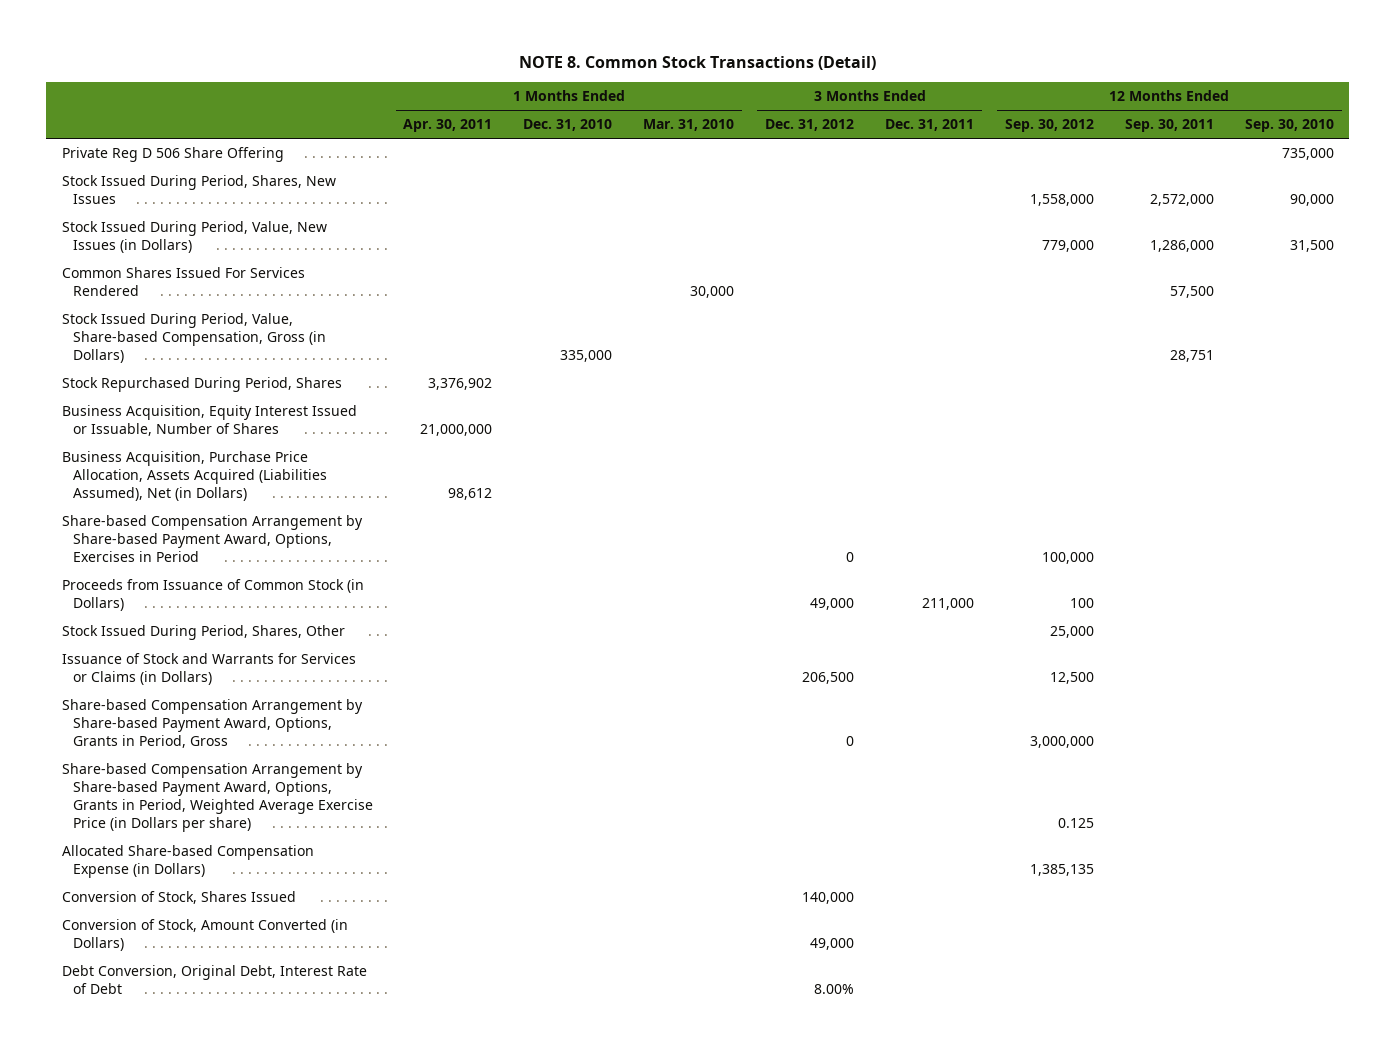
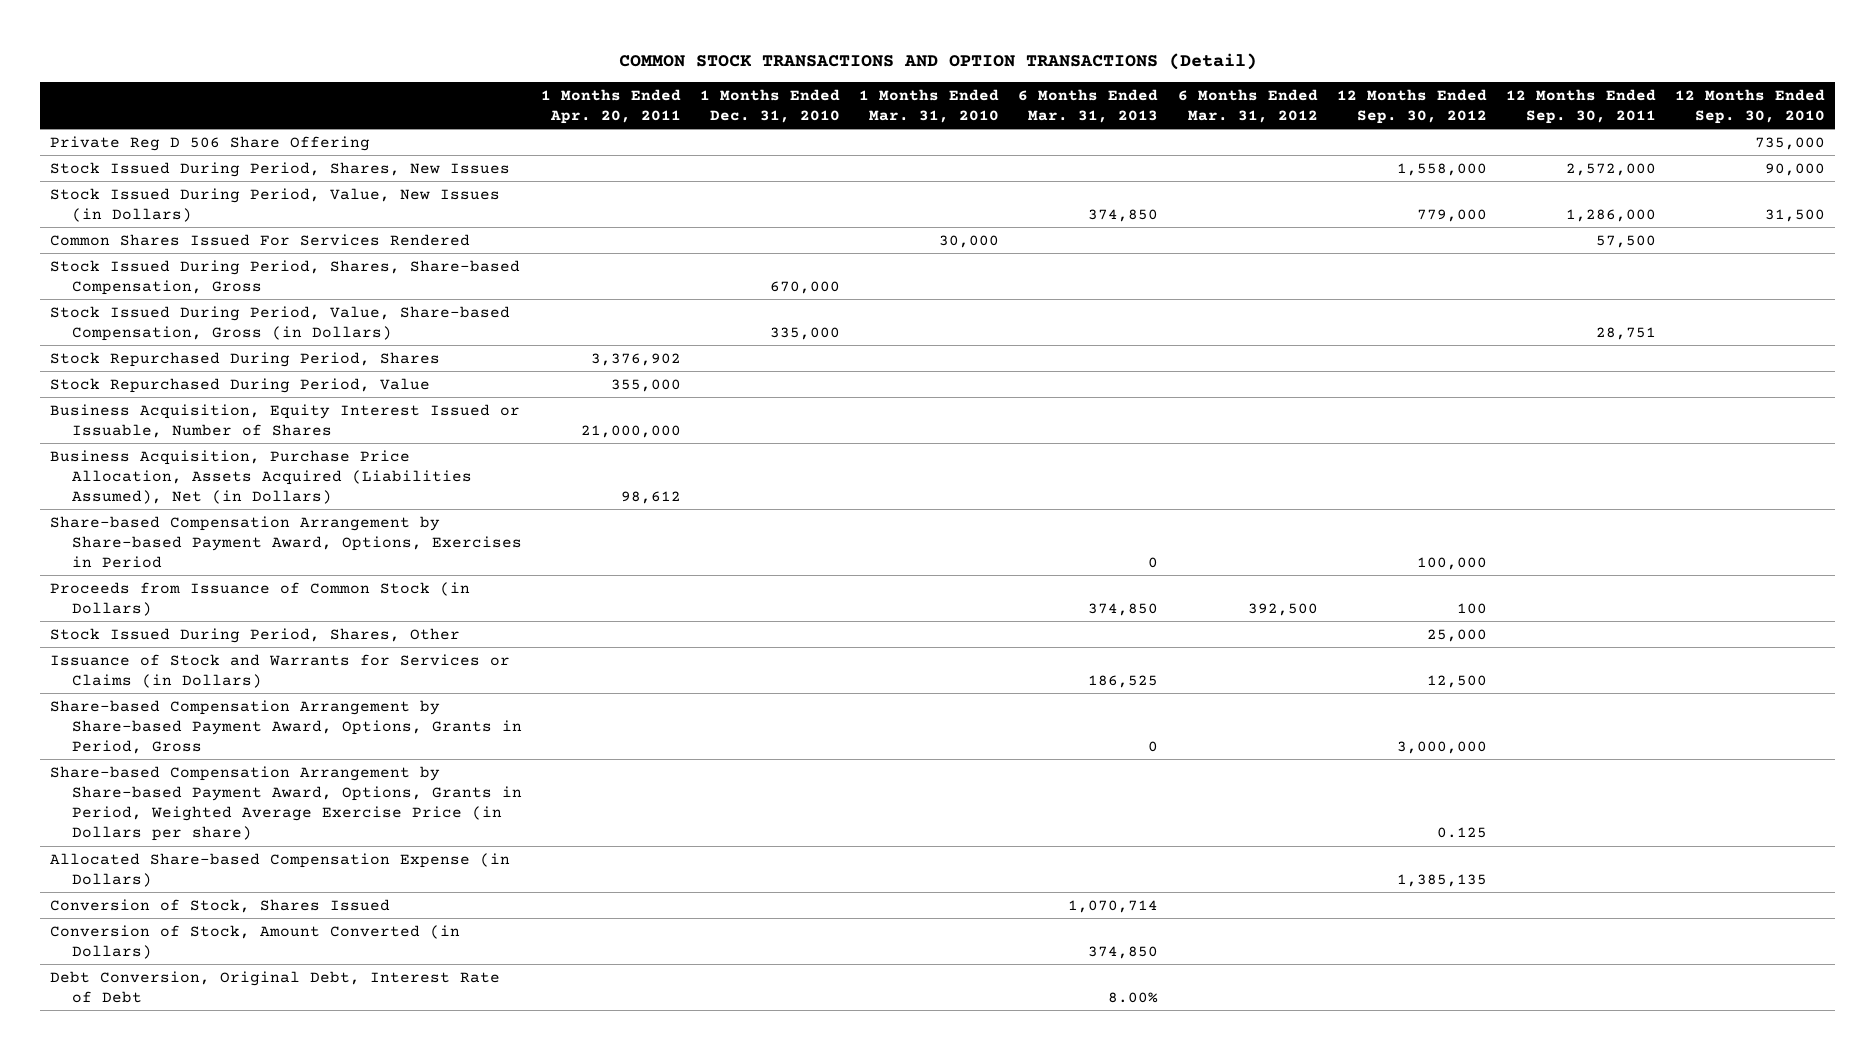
- NOTE 8. Common Stock Transactions (Detail)
+ COMMON STOCK TRANSACTIONS AND OPTION TRANSACTIONS (Detail)
- | 1 Months Ended Apr. 30, 2011 | 1 Months Ended Dec. 31, 2010 | 1 Months Ended Mar. 31, 2010 | 3 Months Ended Dec. 31, 2012 | 3 Months Ended Dec. 31, 2011 | 12 Months Ended Sep. 30, 2012 | 12 Months Ended Sep. 30, 2011 | 12 Months Ended Sep. 30, 2010
+ | 1 Months Ended Apr. 20, 2011 | 1 Months Ended Dec. 31, 2010 | 1 Months Ended Mar. 31, 2010 | 6 Months Ended Mar. 31, 2013 | 6 Months Ended Mar. 31, 2012 | 12 Months Ended Sep. 30, 2012 | 12 Months Ended Sep. 30, 2011 | 12 Months Ended Sep. 30, 2010
+ Stock Issued During Period, Shares, Share-based Compensation, Gross | | 670,000 | | | | | |
+ Stock Repurchased During Period, Value | 355,000 | | | | | | |

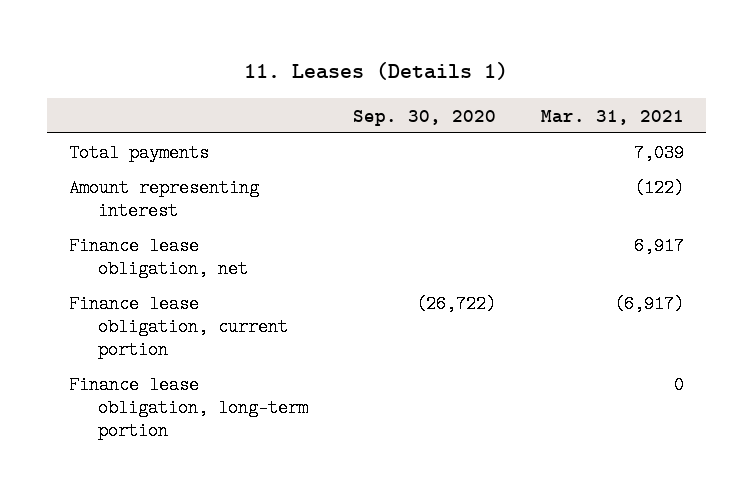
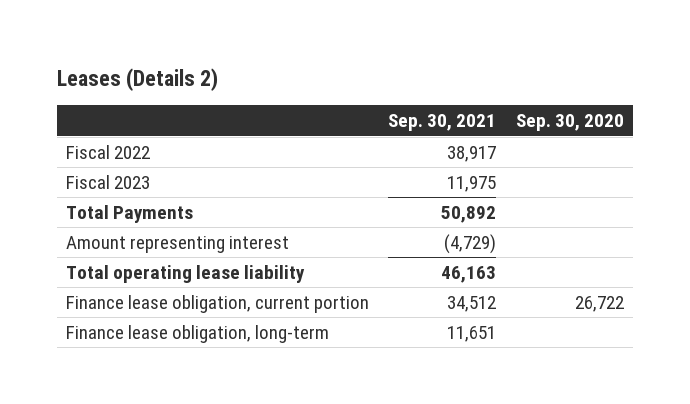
- 11. Leases (Details 1)
+ Leases (Details 2)
- | Sep. 30, 2020 | Mar. 31, 2021
+ | Sep. 30, 2021 | Sep. 30, 2020
- Total payments | | 7,039
+ Fiscal 2022 | 38,917 |
+ Fiscal 2023 | 11,975 |
+ Total Payments | 50,892 |
- Finance lease obligation, net | | 6,917
- Finance lease obligation, current portion | (26,722) | (6,917)
- Finance lease obligation, long-term portion | | 0
+ Total operating lease liability | 46,163 |
+ Finance lease obligation, current portion | 34,512 | 26,722
+ Finance lease obligation, long-term | 11,651 |

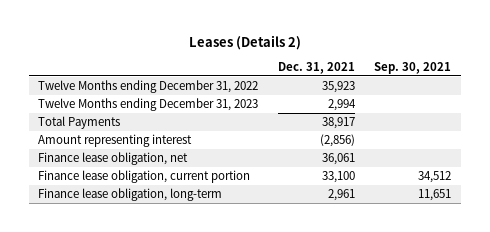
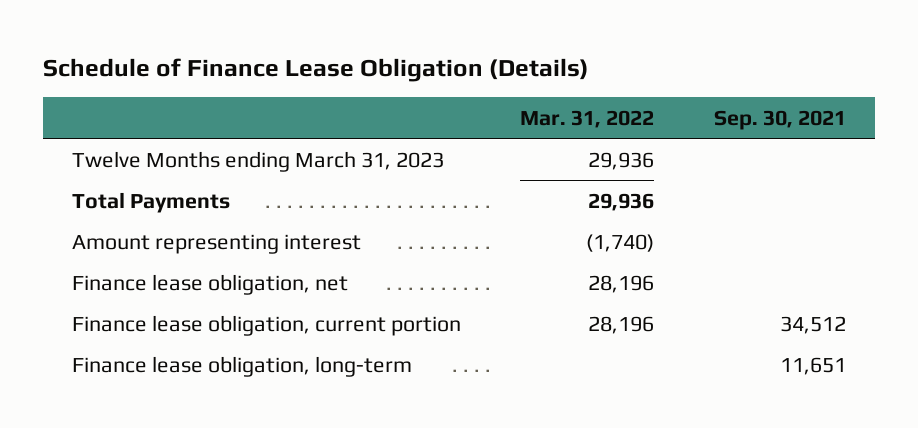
- Leases (Details 2)
+ Schedule of Finance Lease Obligation (Details)
- | Dec. 31, 2021 | Sep. 30, 2021
+ | Mar. 31, 2022 | Sep. 30, 2021
- Twelve Months ending December 31, 2022 | 35,923 |
- Twelve Months ending December 31, 2023 | 2,994 |
+ Twelve Months ending March 31, 2023 | 29,936 |

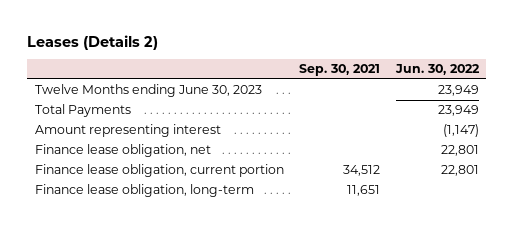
- Schedule of Finance Lease Obligation (Details)
+ Leases (Details 2)
- | Mar. 31, 2022 | Sep. 30, 2021
+ | Sep. 30, 2021 | Jun. 30, 2022
- Twelve Months ending March 31, 2023 | 29,936 |
+ Twelve Months ending June 30, 2023 | | 23,949

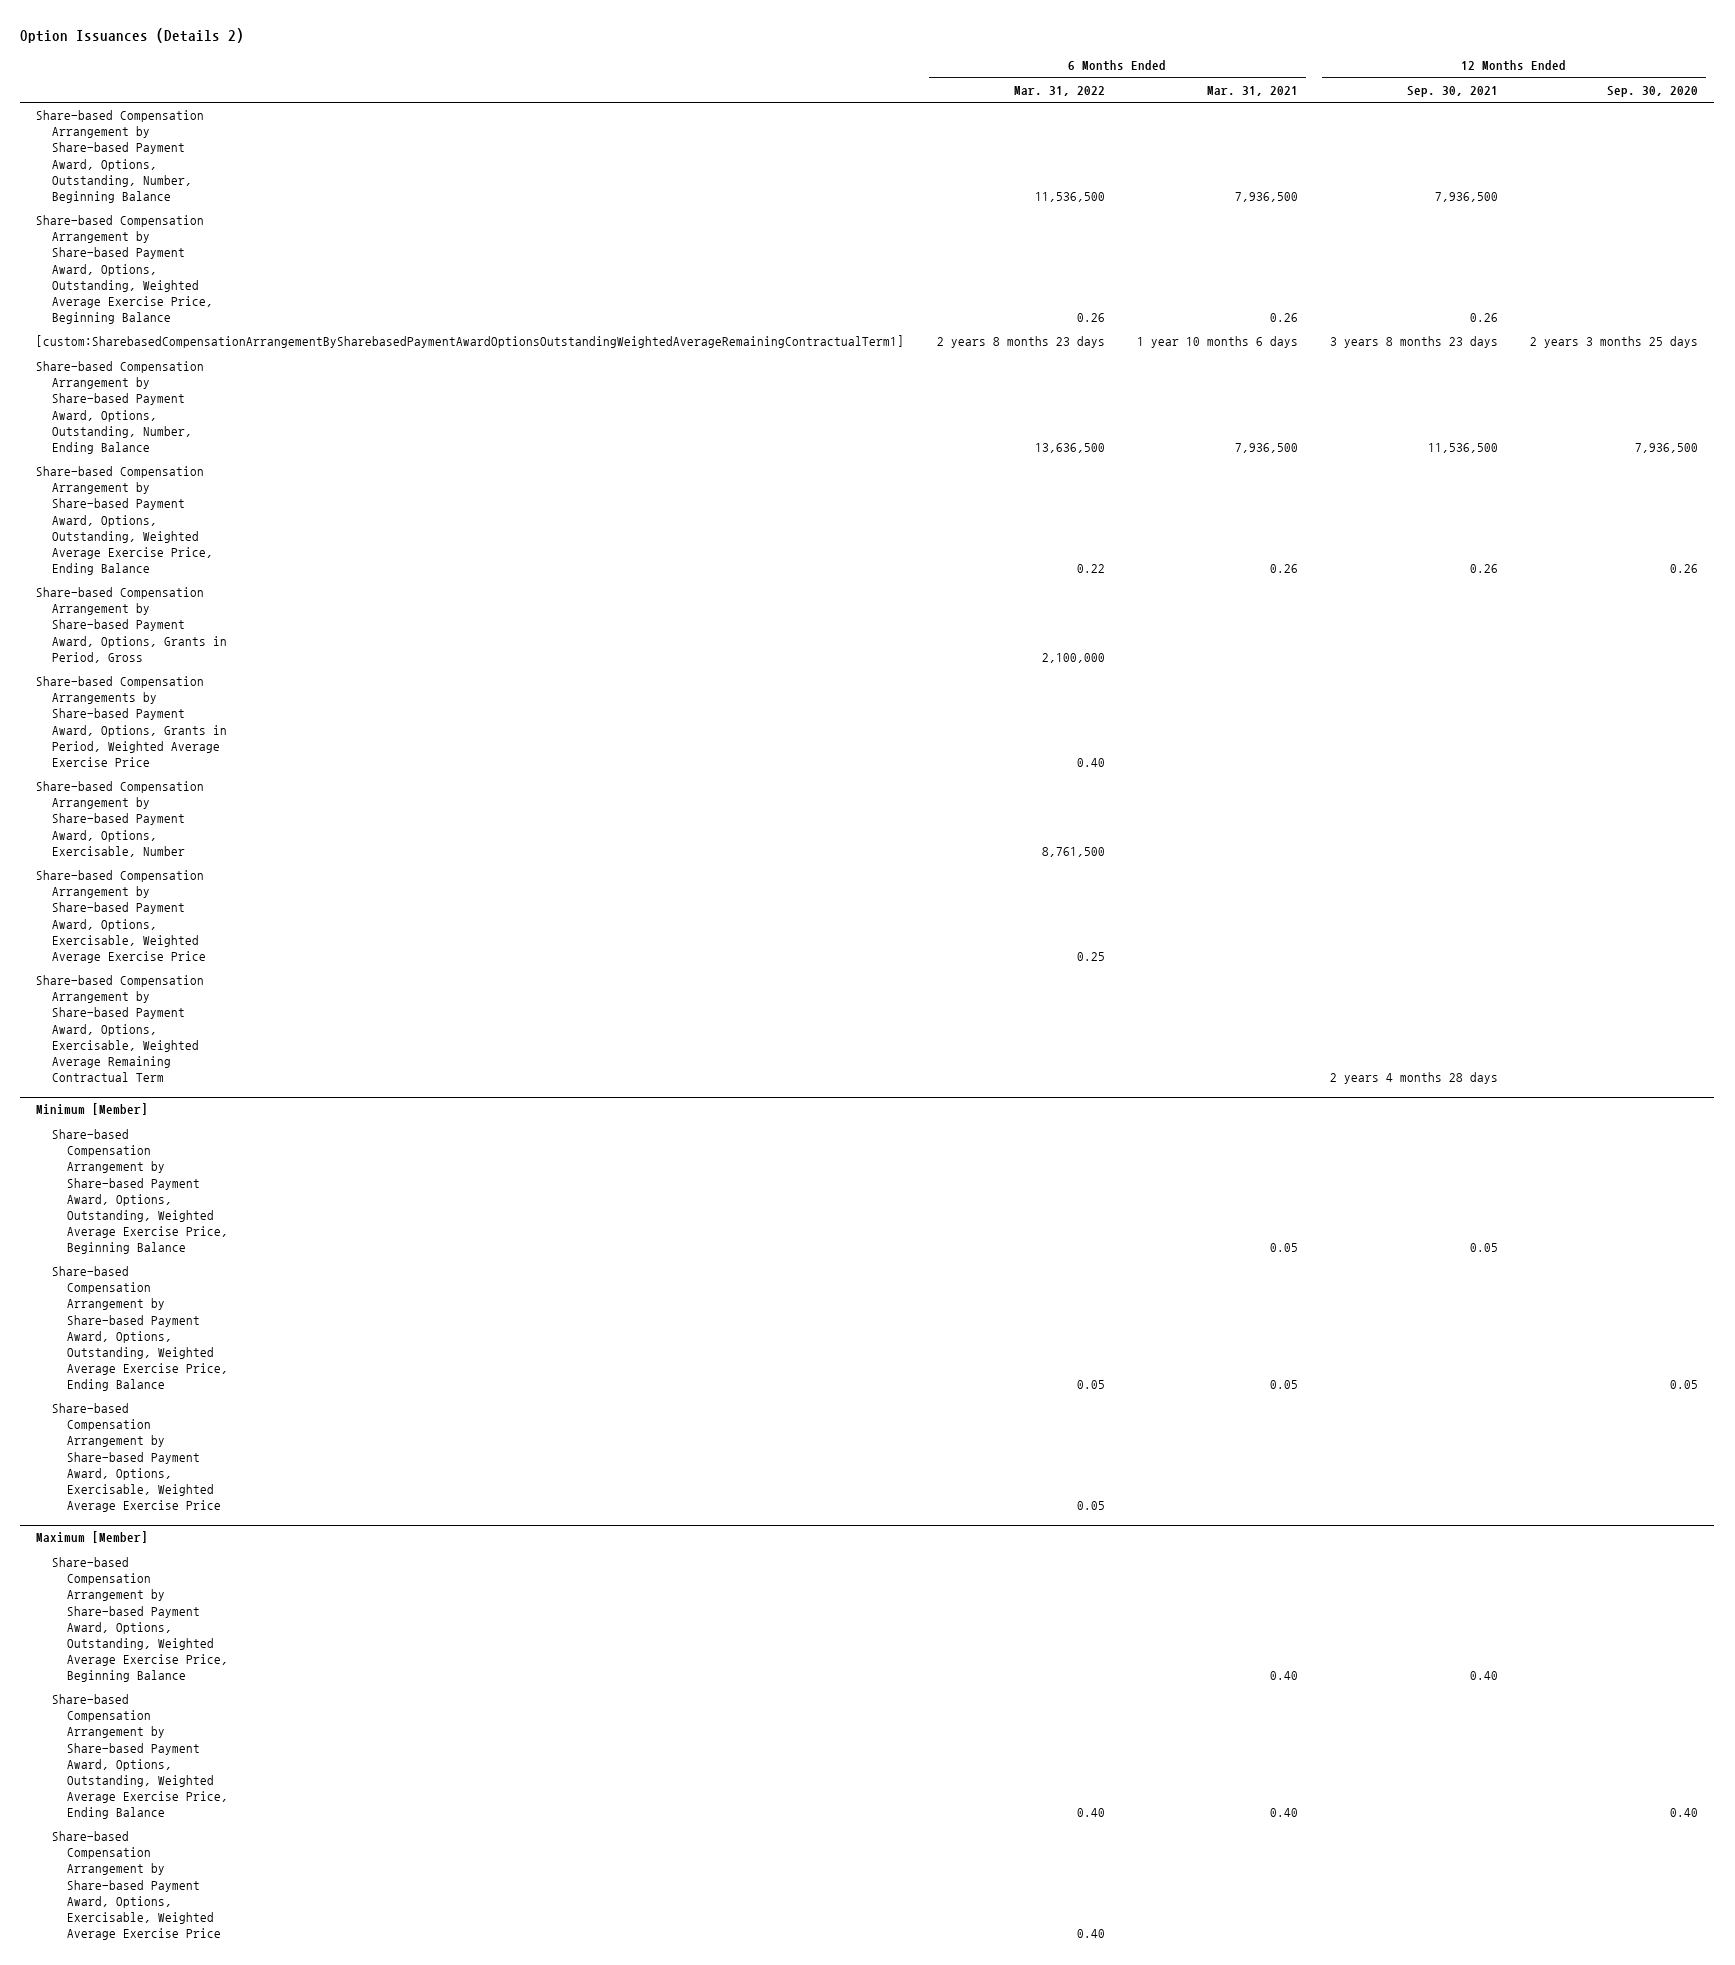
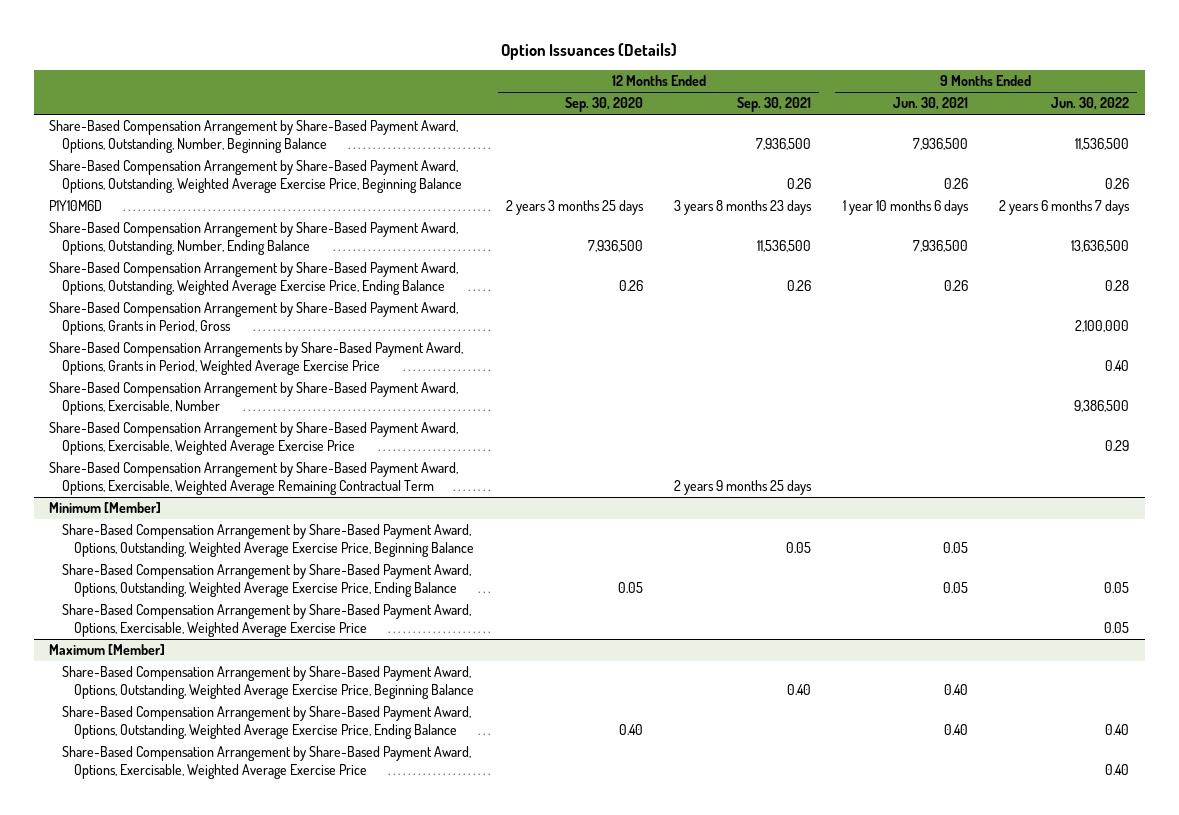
- Option Issuances (Details 2)
+ Option Issuances (Details)
- | 6 Months Ended Mar. 31, 2022 | 6 Months Ended Mar. 31, 2021 | 12 Months Ended Sep. 30, 2021 | 12 Months Ended Sep. 30, 2020
+ | 12 Months Ended Sep. 30, 2020 | 12 Months Ended Sep. 30, 2021 | 9 Months Ended Jun. 30, 2021 | 9 Months Ended Jun. 30, 2022
- Share-based Compensation Arrangement by Share-based Payment Award, Options, Outstanding, Number, Beginning Balance | 11,536,500 | 7,936,500 | 7,936,500 |
- Share-based Compensation Arrangement by Share-based Payment Award, Options, Outstanding, Weighted Average Exercise Price, Beginning Balance | 0.26 | 0.26 | 0.26 |
- [custom:SharebasedCompensationArrangementBySharebasedPaymentAwardOptionsOutstandingWeightedAverageRemainingContractualTerm1] | 2 years 8 months 23 days | 1 year 10 months 6 days | 3 years 8 months 23 days | 2 years 3 months 25 days
- Share-based Compensation Arrangement by Share-based Payment Award, Options, Outstanding, Number, Ending Balance | 13,636,500 | 7,936,500 | 11,536,500 | 7,936,500
- Share-based Compensation Arrangement by Share-based Payment Award, Options, Outstanding, Weighted Average Exercise Price, Ending Balance | 0.22 | 0.26 | 0.26 | 0.26
- Share-based Compensation Arrangement by Share-based Payment Award, Options, Grants in Period, Gross | 2,100,000 | | |
- Share-based Compensation Arrangements by Share-based Payment Award, Options, Grants in Period, Weighted Average Exercise Price | 0.40 | | |
- Share-based Compensation Arrangement by Share-based Payment Award, Options, Exercisable, Number | 8,761,500 | | |
- Share-based Compensation Arrangement by Share-based Payment Award, Options, Exercisable, Weighted Average Exercise Price | 0.25 | | |
- Share-based Compensation Arrangement by Share-based Payment Award, Options, Exercisable, Weighted Average Remaining Contractual Term | | | 2 years 4 months 28 days |
+ Share-Based Compensation Arrangement by Share-Based Payment Award, Options, Outstanding, Number, Beginning Balance | | 7,936,500 | 7,936,500 | 11,536,500
+ Share-Based Compensation Arrangement by Share-Based Payment Award, Options, Outstanding, Weighted Average Exercise Price, Beginning Balance | | 0.26 | 0.26 | 0.26
+ P1Y10M6D | 2 years 3 months 25 days | 3 years 8 months 23 days | 1 year 10 months 6 days | 2 years 6 months 7 days
+ Share-Based Compensation Arrangement by Share-Based Payment Award, Options, Outstanding, Number, Ending Balance | 7,936,500 | 11,536,500 | 7,936,500 | 13,636,500
+ Share-Based Compensation Arrangement by Share-Based Payment Award, Options, Outstanding, Weighted Average Exercise Price, Ending Balance | 0.26 | 0.26 | 0.26 | 0.28
+ Share-Based Compensation Arrangement by Share-Based Payment Award, Options, Grants in Period, Gross | | | | 2,100,000
+ Share-Based Compensation Arrangements by Share-Based Payment Award, Options, Grants in Period, Weighted Average Exercise Price | | | | 0.40
+ Share-Based Compensation Arrangement by Share-Based Payment Award, Options, Exercisable, Number | | | | 9,386,500
+ Share-Based Compensation Arrangement by Share-Based Payment Award, Options, Exercisable, Weighted Average Exercise Price | | | | 0.29
+ Share-Based Compensation Arrangement by Share-Based Payment Award, Options, Exercisable, Weighted Average Remaining Contractual Term | | 2 years 9 months 25 days | |
@ Minimum [Member]
- Share-based Compensation Arrangement by Share-based Payment Award, Options, Outstanding, Weighted Average Exercise Price, Beginning Balance | | 0.05 | 0.05 |
- Share-based Compensation Arrangement by Share-based Payment Award, Options, Outstanding, Weighted Average Exercise Price, Ending Balance | 0.05 | 0.05 | | 0.05
- Share-based Compensation Arrangement by Share-based Payment Award, Options, Exercisable, Weighted Average Exercise Price | 0.05 | | |
+ Share-Based Compensation Arrangement by Share-Based Payment Award, Options, Outstanding, Weighted Average Exercise Price, Beginning Balance | | 0.05 | 0.05 |
+ Share-Based Compensation Arrangement by Share-Based Payment Award, Options, Outstanding, Weighted Average Exercise Price, Ending Balance | 0.05 | | 0.05 | 0.05
+ Share-Based Compensation Arrangement by Share-Based Payment Award, Options, Exercisable, Weighted Average Exercise Price | | | | 0.05
@ Maximum [Member]
- Share-based Compensation Arrangement by Share-based Payment Award, Options, Outstanding, Weighted Average Exercise Price, Beginning Balance | | 0.40 | 0.40 |
- Share-based Compensation Arrangement by Share-based Payment Award, Options, Outstanding, Weighted Average Exercise Price, Ending Balance | 0.40 | 0.40 | | 0.40
- Share-based Compensation Arrangement by Share-based Payment Award, Options, Exercisable, Weighted Average Exercise Price | 0.40 | | |
+ Share-Based Compensation Arrangement by Share-Based Payment Award, Options, Outstanding, Weighted Average Exercise Price, Beginning Balance | | 0.40 | 0.40 |
+ Share-Based Compensation Arrangement by Share-Based Payment Award, Options, Outstanding, Weighted Average Exercise Price, Ending Balance | 0.40 | | 0.40 | 0.40
+ Share-Based Compensation Arrangement by Share-Based Payment Award, Options, Exercisable, Weighted Average Exercise Price | | | | 0.40

